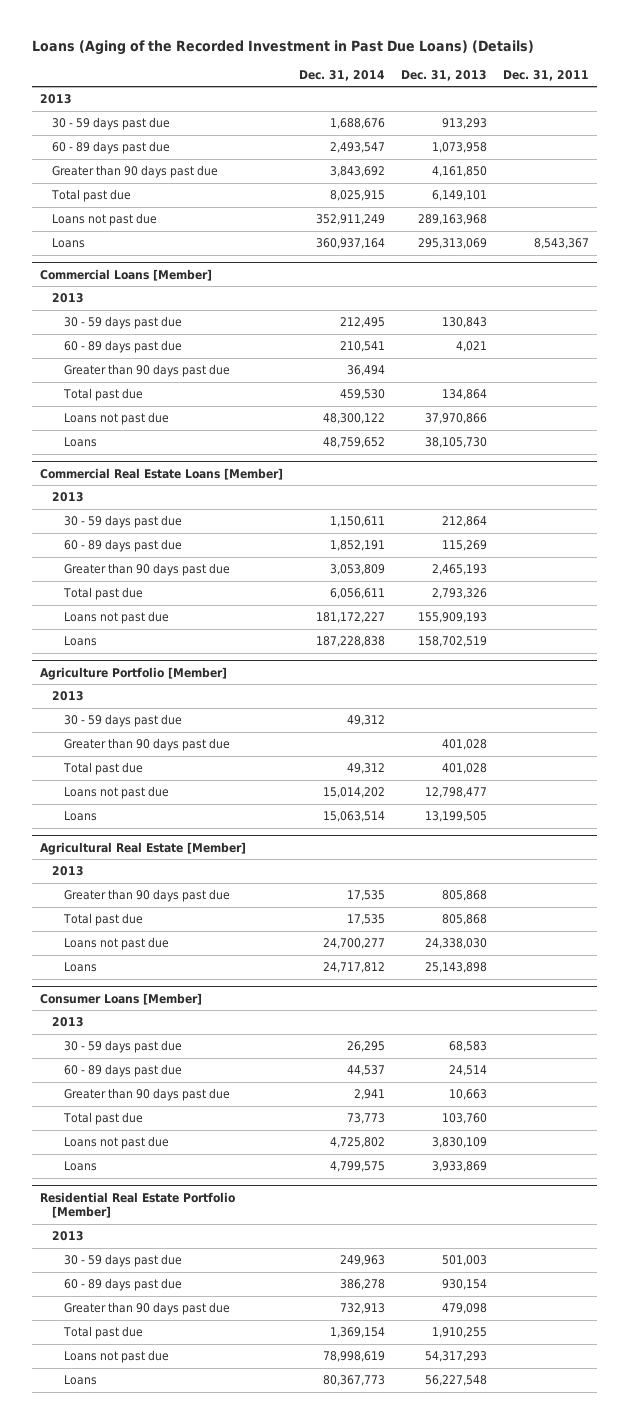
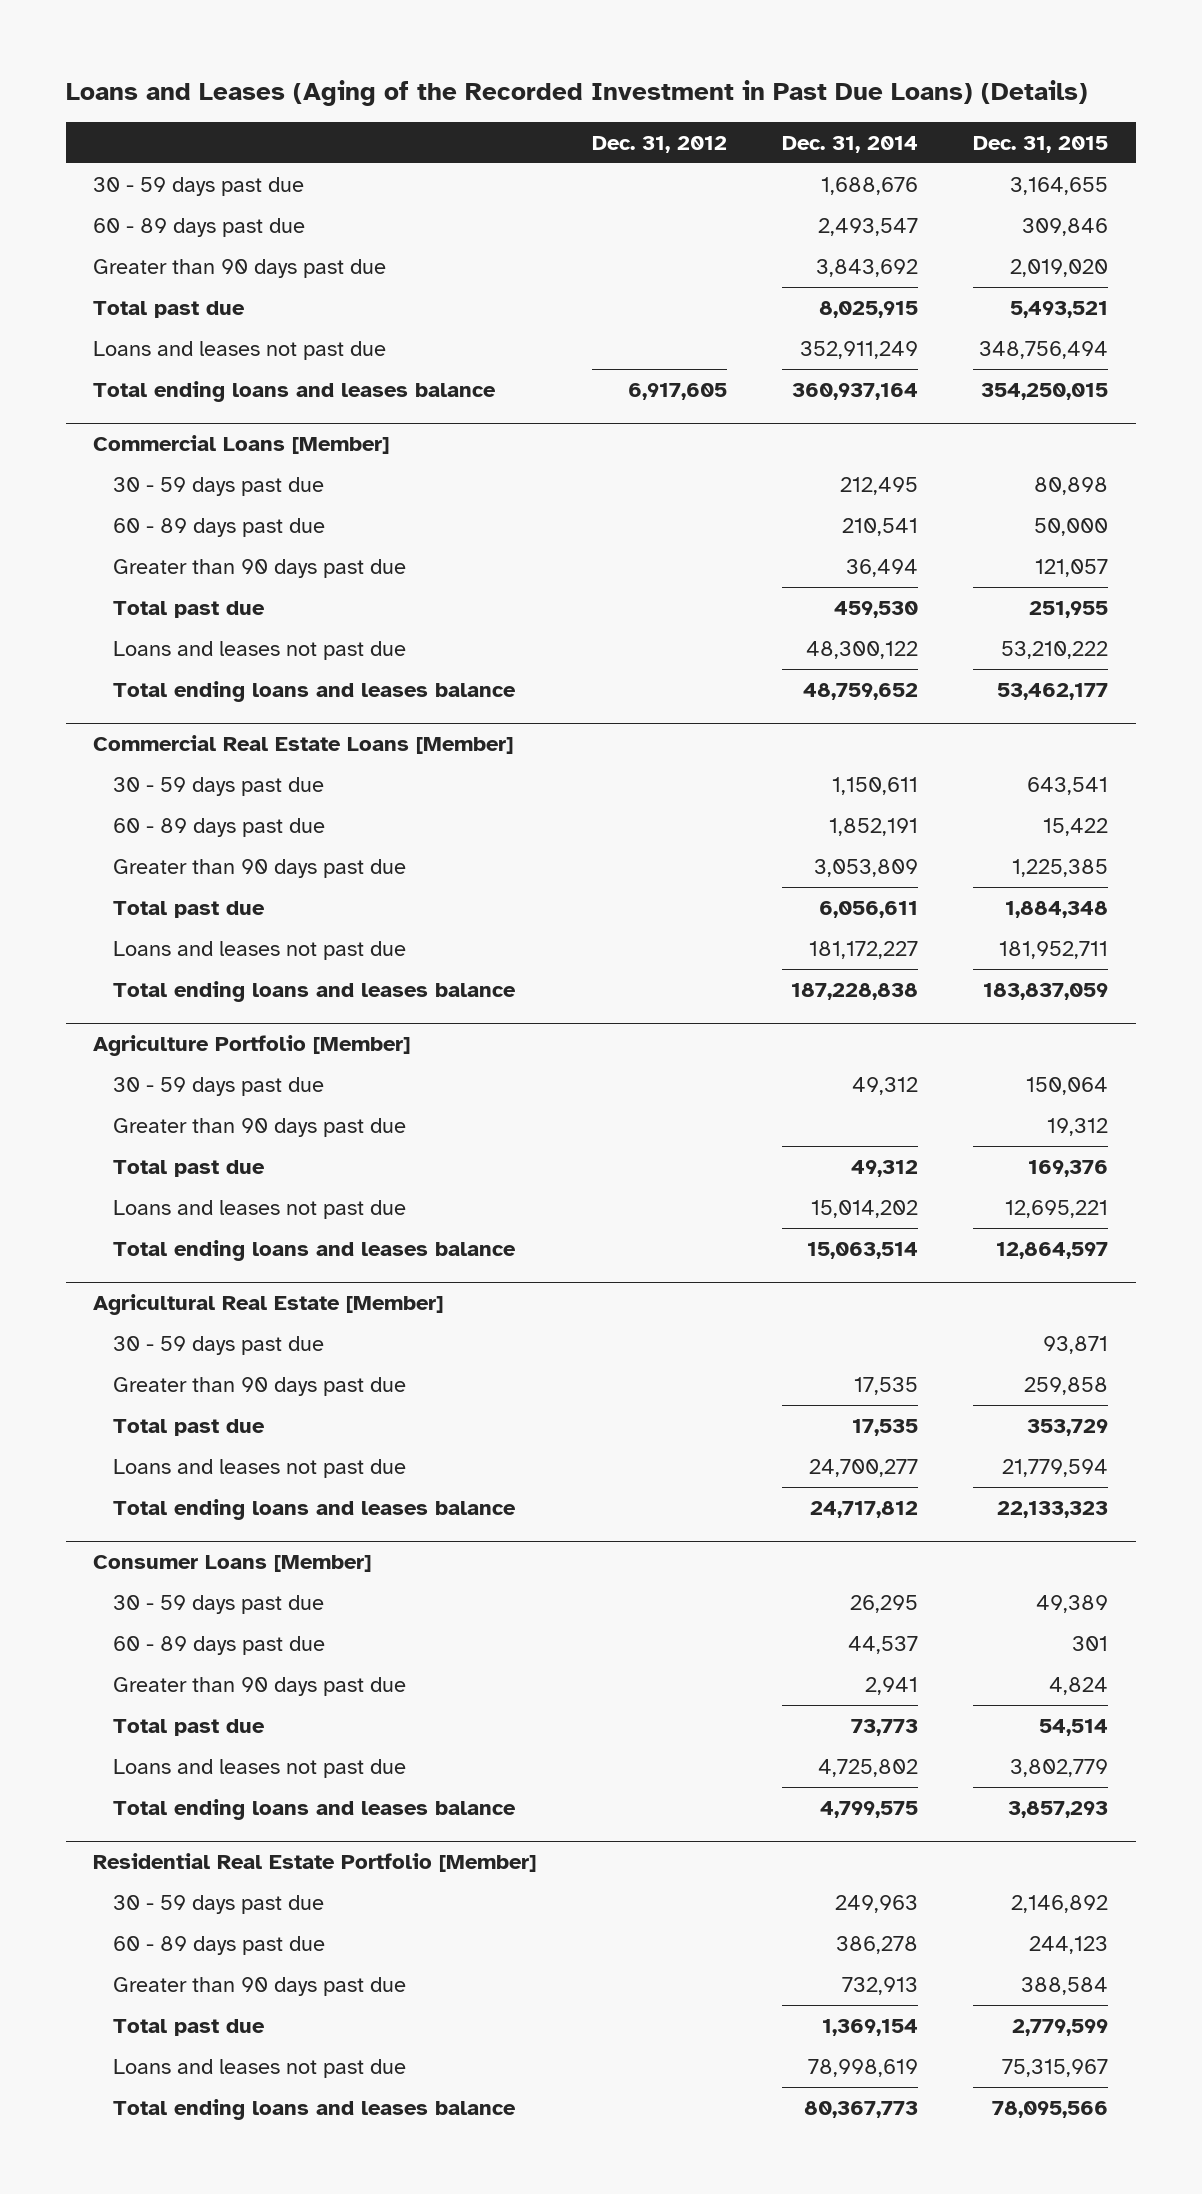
- Loans (Aging of the Recorded Investment in Past Due Loans) (Details)
+ Loans and Leases (Aging of the Recorded Investment in Past Due Loans) (Details)
- | Dec. 31, 2014 | Dec. 31, 2013 | Dec. 31, 2011
+ | Dec. 31, 2012 | Dec. 31, 2014 | Dec. 31, 2015
- 2013
- Loans not past due | 352,911,249 | 289,163,968 |
- Loans | 360,937,164 | 295,313,069 | 8,543,367
+ Loans and leases not past due | | 352,911,249 | 348,756,494
+ Total ending loans and leases balance | 6,917,605 | 360,937,164 | 354,250,015
@ Commercial Loans [Member]
- 2013
- Loans not past due | 48,300,122 | 37,970,866 |
- Loans | 48,759,652 | 38,105,730 |
+ Loans and leases not past due | | 48,300,122 | 53,210,222
+ Total ending loans and leases balance | | 48,759,652 | 53,462,177
@ Commercial Real Estate Loans [Member]
- 2013
- Loans not past due | 181,172,227 | 155,909,193 |
- Loans | 187,228,838 | 158,702,519 |
+ Loans and leases not past due | | 181,172,227 | 181,952,711
+ Total ending loans and leases balance | | 187,228,838 | 183,837,059
@ Agriculture Portfolio [Member]
- 2013
- Loans not past due | 15,014,202 | 12,798,477 |
- Loans | 15,063,514 | 13,199,505 |
+ Loans and leases not past due | | 15,014,202 | 12,695,221
+ Total ending loans and leases balance | | 15,063,514 | 12,864,597
@ Agricultural Real Estate [Member]
- 2013
+ 30 - 59 days past due | | | 93,871
- Loans not past due | 24,700,277 | 24,338,030 |
- Loans | 24,717,812 | 25,143,898 |
+ Loans and leases not past due | | 24,700,277 | 21,779,594
+ Total ending loans and leases balance | | 24,717,812 | 22,133,323
@ Consumer Loans [Member]
- 2013
- Loans not past due | 4,725,802 | 3,830,109 |
- Loans | 4,799,575 | 3,933,869 |
+ Loans and leases not past due | | 4,725,802 | 3,802,779
+ Total ending loans and leases balance | | 4,799,575 | 3,857,293
@ Residential Real Estate Portfolio [Member]
- 2013
- Loans not past due | 78,998,619 | 54,317,293 |
- Loans | 80,367,773 | 56,227,548 |
+ Loans and leases not past due | | 78,998,619 | 75,315,967
+ Total ending loans and leases balance | | 80,367,773 | 78,095,566

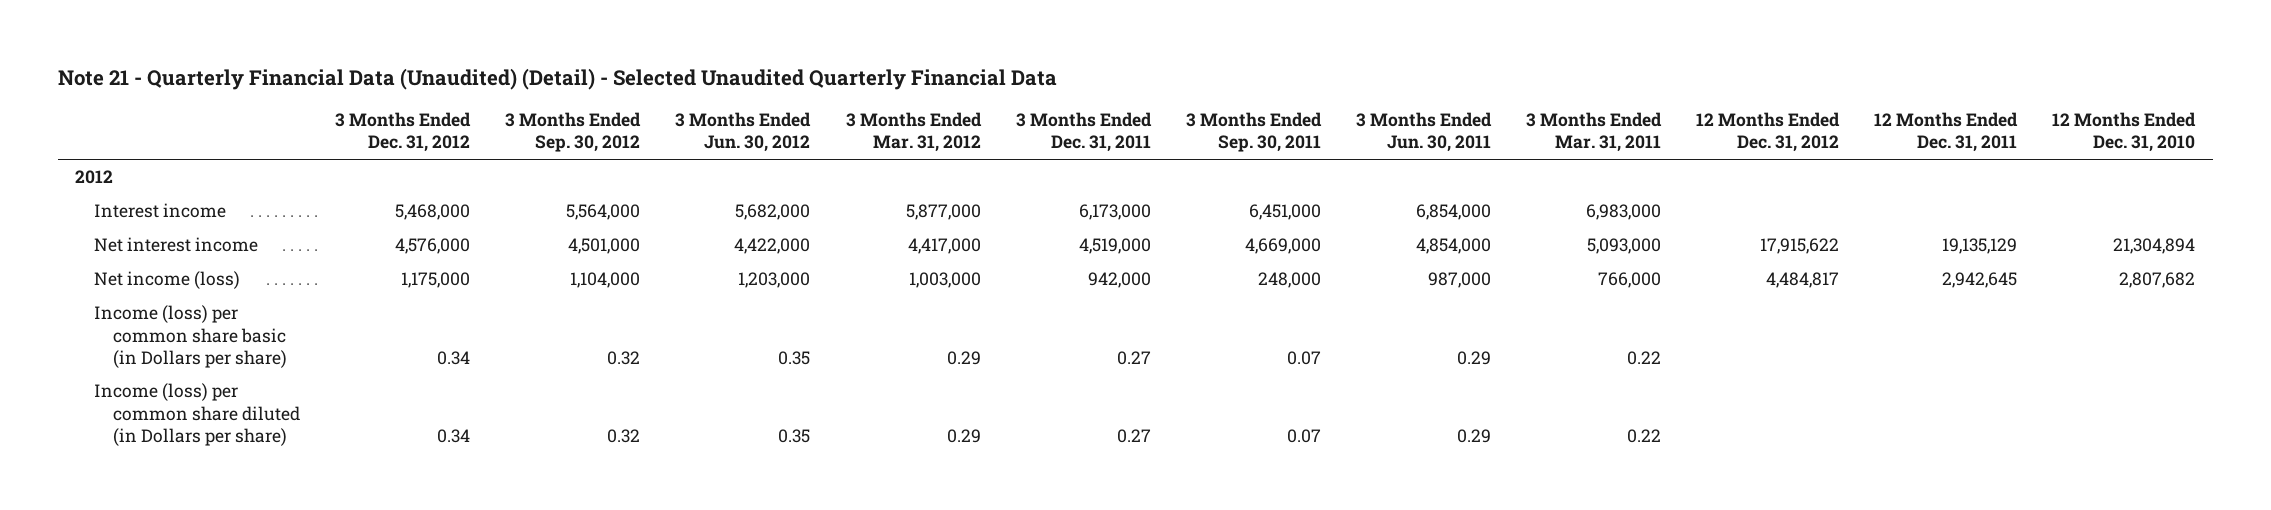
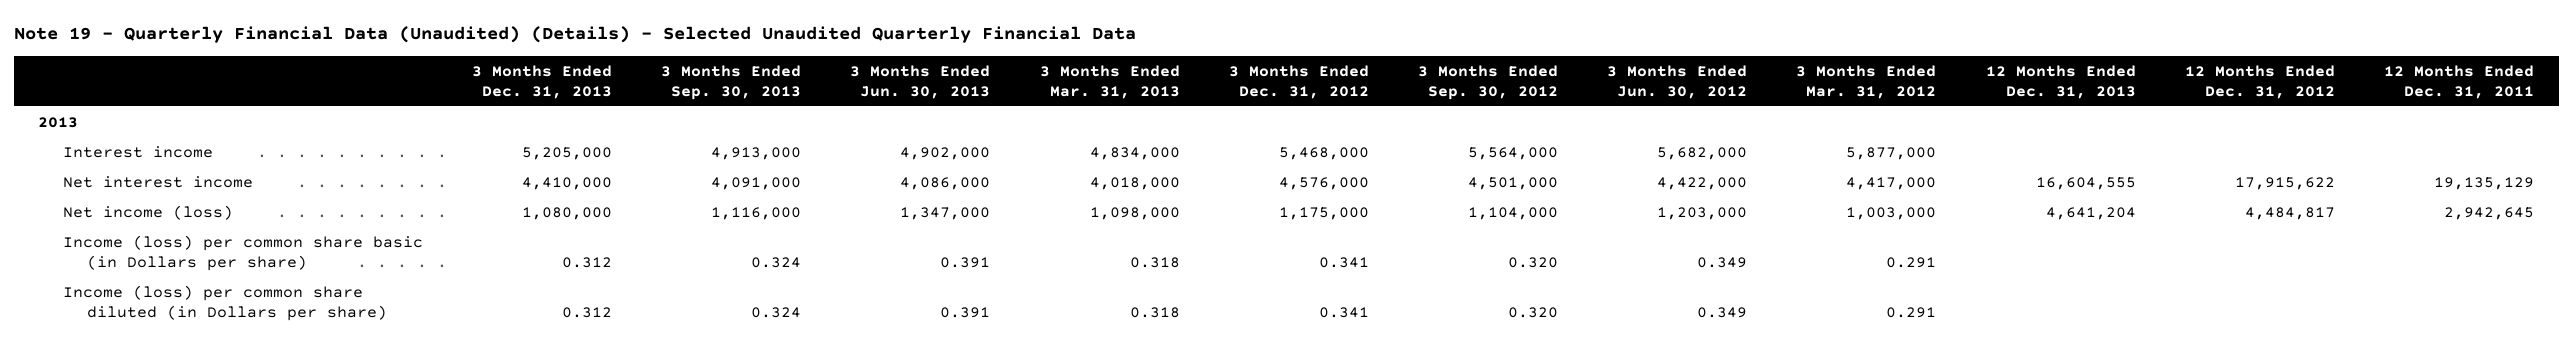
- Note 21 - Quarterly Financial Data (Unaudited) (Detail) - Selected Unaudited Quarterly Financial Data
+ Note 19 - Quarterly Financial Data (Unaudited) (Details) - Selected Unaudited Quarterly Financial Data
- | 3 Months Ended Dec. 31, 2012 | 3 Months Ended Sep. 30, 2012 | 3 Months Ended Jun. 30, 2012 | 3 Months Ended Mar. 31, 2012 | 3 Months Ended Dec. 31, 2011 | 3 Months Ended Sep. 30, 2011 | 3 Months Ended Jun. 30, 2011 | 3 Months Ended Mar. 31, 2011 | 12 Months Ended Dec. 31, 2012 | 12 Months Ended Dec. 31, 2011 | 12 Months Ended Dec. 31, 2010
+ | 3 Months Ended Dec. 31, 2013 | 3 Months Ended Sep. 30, 2013 | 3 Months Ended Jun. 30, 2013 | 3 Months Ended Mar. 31, 2013 | 3 Months Ended Dec. 31, 2012 | 3 Months Ended Sep. 30, 2012 | 3 Months Ended Jun. 30, 2012 | 3 Months Ended Mar. 31, 2012 | 12 Months Ended Dec. 31, 2013 | 12 Months Ended Dec. 31, 2012 | 12 Months Ended Dec. 31, 2011
- 2012
+ 2013
- Income (loss) per common share basic (in Dollars per share) | 0.34 | 0.32 | 0.35 | 0.29 | 0.27 | 0.07 | 0.29 | 0.22 | | |
- Income (loss) per common share diluted (in Dollars per share) | 0.34 | 0.32 | 0.35 | 0.29 | 0.27 | 0.07 | 0.29 | 0.22 | | |
+ Income (loss) per common share basic (in Dollars per share) | 0.312 | 0.324 | 0.391 | 0.318 | 0.341 | 0.320 | 0.349 | 0.291 | | |
+ Income (loss) per common share diluted (in Dollars per share) | 0.312 | 0.324 | 0.391 | 0.318 | 0.341 | 0.320 | 0.349 | 0.291 | | |

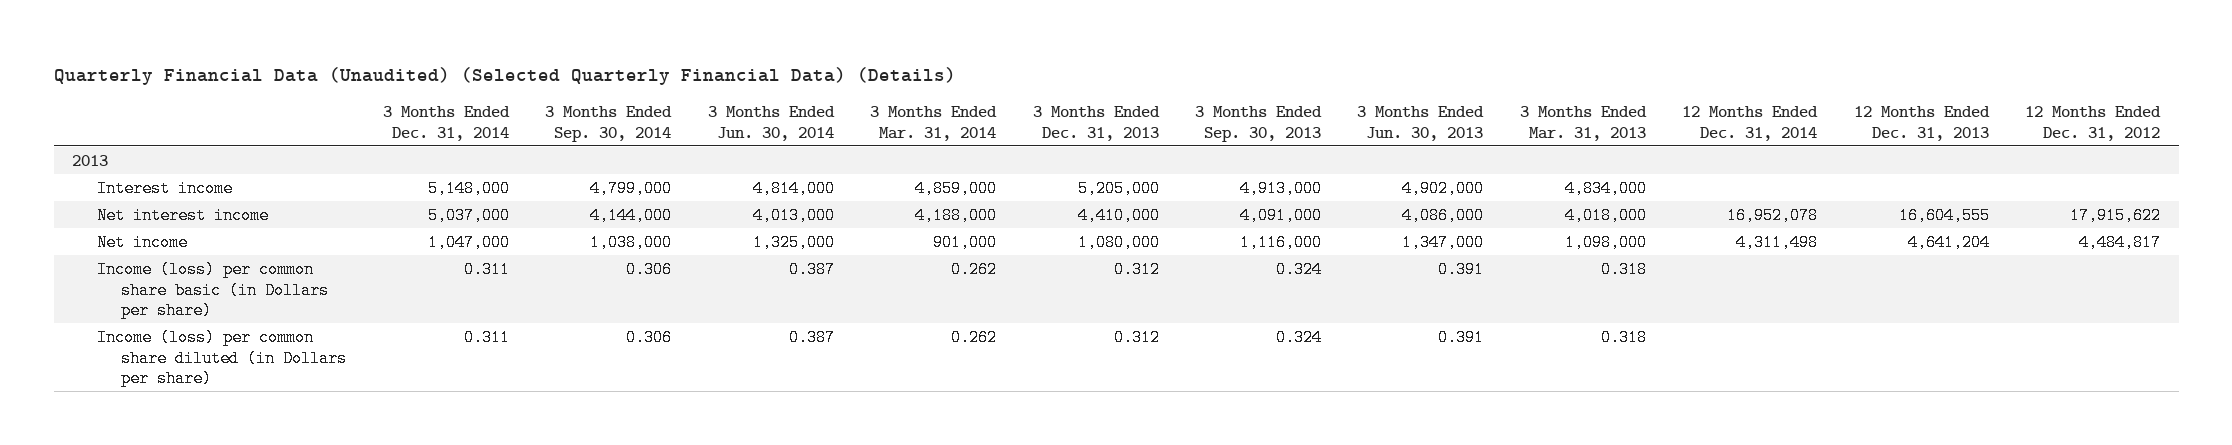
- Note 19 - Quarterly Financial Data (Unaudited) (Details) - Selected Unaudited Quarterly Financial Data
+ Quarterly Financial Data (Unaudited) (Selected Quarterly Financial Data) (Details)
- | 3 Months Ended Dec. 31, 2013 | 3 Months Ended Sep. 30, 2013 | 3 Months Ended Jun. 30, 2013 | 3 Months Ended Mar. 31, 2013 | 3 Months Ended Dec. 31, 2012 | 3 Months Ended Sep. 30, 2012 | 3 Months Ended Jun. 30, 2012 | 3 Months Ended Mar. 31, 2012 | 12 Months Ended Dec. 31, 2013 | 12 Months Ended Dec. 31, 2012 | 12 Months Ended Dec. 31, 2011
+ | 3 Months Ended Dec. 31, 2014 | 3 Months Ended Sep. 30, 2014 | 3 Months Ended Jun. 30, 2014 | 3 Months Ended Mar. 31, 2014 | 3 Months Ended Dec. 31, 2013 | 3 Months Ended Sep. 30, 2013 | 3 Months Ended Jun. 30, 2013 | 3 Months Ended Mar. 31, 2013 | 12 Months Ended Dec. 31, 2014 | 12 Months Ended Dec. 31, 2013 | 12 Months Ended Dec. 31, 2012
- Net income (loss) | 1,080,000 | 1,116,000 | 1,347,000 | 1,098,000 | 1,175,000 | 1,104,000 | 1,203,000 | 1,003,000 | 4,641,204 | 4,484,817 | 2,942,645
+ Net income | 1,047,000 | 1,038,000 | 1,325,000 | 901,000 | 1,080,000 | 1,116,000 | 1,347,000 | 1,098,000 | 4,311,498 | 4,641,204 | 4,484,817

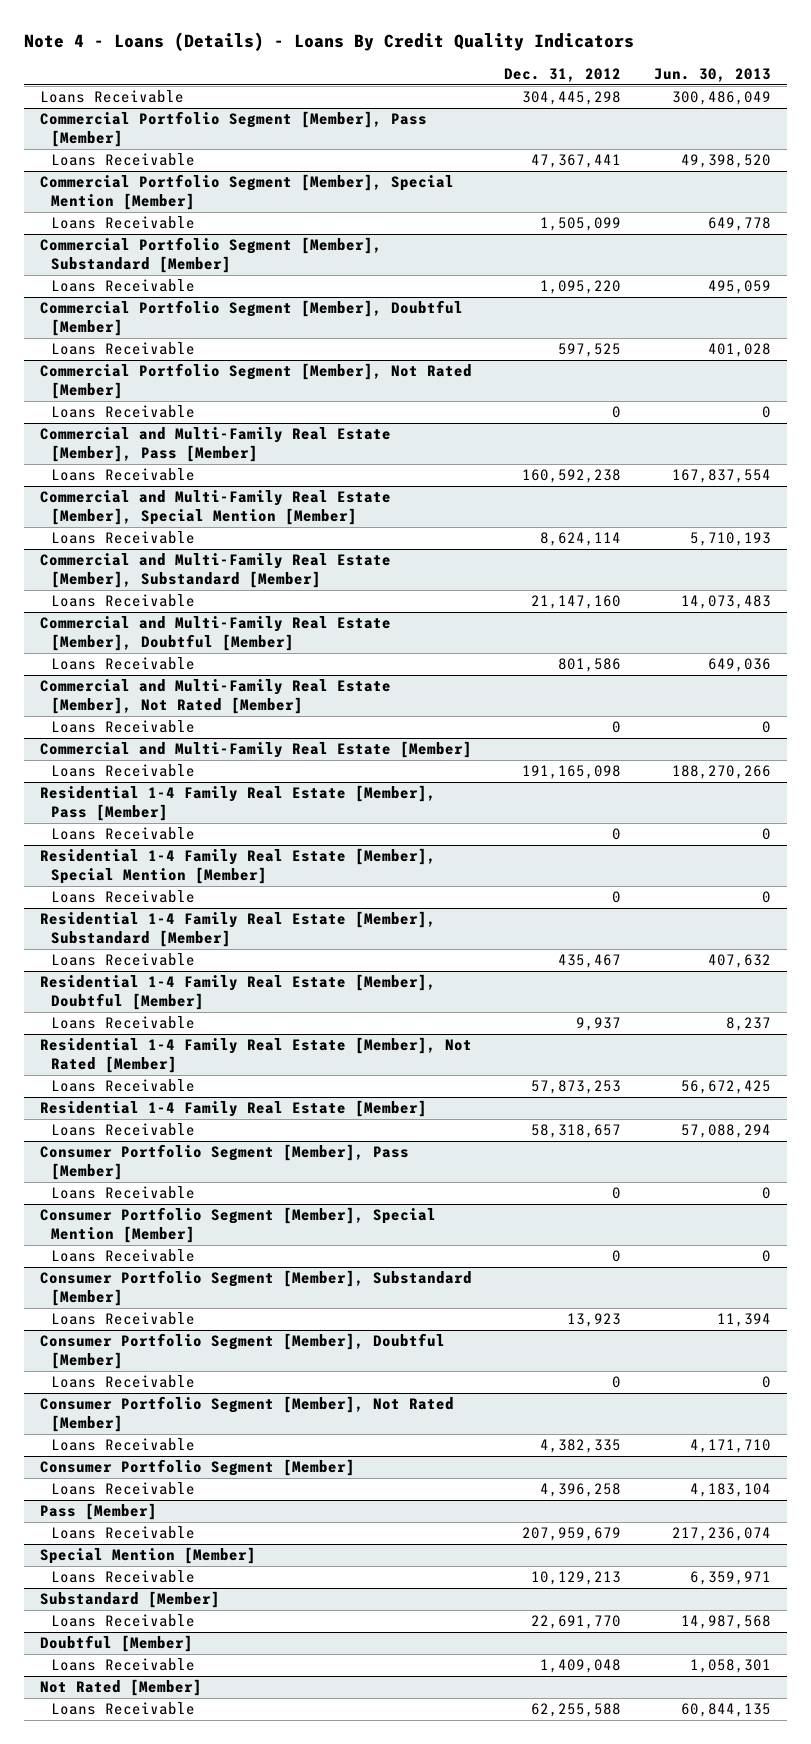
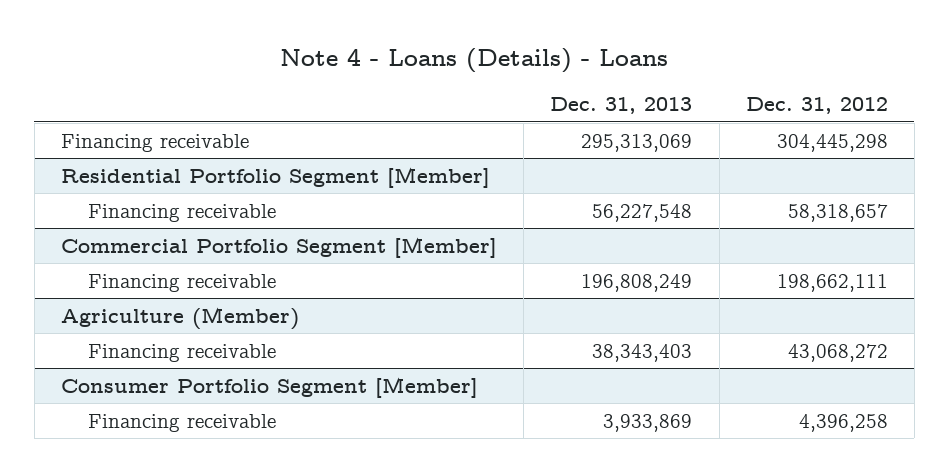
- Note 4 - Loans (Details) - Loans By Credit Quality Indicators
+ Note 4 - Loans (Details) - Loans
- | Dec. 31, 2012 | Jun. 30, 2013
+ | Dec. 31, 2013 | Dec. 31, 2012
- Loans Receivable | 304,445,298 | 300,486,049
- Commercial Portfolio Segment [Member], Pass [Member]
- Loans Receivable | 47,367,441 | 49,398,520
- Commercial Portfolio Segment [Member], Special Mention [Member]
- Loans Receivable | 1,505,099 | 649,778
- Commercial Portfolio Segment [Member], Substandard [Member]
- Loans Receivable | 1,095,220 | 495,059
- Commercial Portfolio Segment [Member], Doubtful [Member]
- Loans Receivable | 597,525 | 401,028
- Commercial Portfolio Segment [Member], Not Rated [Member]
- Loans Receivable | 0 | 0
- Commercial and Multi-Family Real Estate [Member], Pass [Member]
- Loans Receivable | 160,592,238 | 167,837,554
- Commercial and Multi-Family Real Estate [Member], Special Mention [Member]
- Loans Receivable | 8,624,114 | 5,710,193
- Commercial and Multi-Family Real Estate [Member], Substandard [Member]
- Loans Receivable | 21,147,160 | 14,073,483
- Commercial and Multi-Family Real Estate [Member], Doubtful [Member]
- Loans Receivable | 801,586 | 649,036
- Commercial and Multi-Family Real Estate [Member], Not Rated [Member]
- Loans Receivable | 0 | 0
- Commercial and Multi-Family Real Estate [Member]
- Loans Receivable | 191,165,098 | 188,270,266
- Residential 1-4 Family Real Estate [Member], Pass [Member]
- Loans Receivable | 0 | 0
- Residential 1-4 Family Real Estate [Member], Special Mention [Member]
- Loans Receivable | 0 | 0
- Residential 1-4 Family Real Estate [Member], Substandard [Member]
- Loans Receivable | 435,467 | 407,632
- Residential 1-4 Family Real Estate [Member], Doubtful [Member]
- Loans Receivable | 9,937 | 8,237
- Residential 1-4 Family Real Estate [Member], Not Rated [Member]
- Loans Receivable | 57,873,253 | 56,672,425
- Residential 1-4 Family Real Estate [Member]
- Loans Receivable | 58,318,657 | 57,088,294
- Consumer Portfolio Segment [Member], Pass [Member]
- Loans Receivable | 0 | 0
- Consumer Portfolio Segment [Member], Special Mention [Member]
- Loans Receivable | 0 | 0
- Consumer Portfolio Segment [Member], Substandard [Member]
- Loans Receivable | 13,923 | 11,394
- Consumer Portfolio Segment [Member], Doubtful [Member]
- Loans Receivable | 0 | 0
- Consumer Portfolio Segment [Member], Not Rated [Member]
- Loans Receivable | 4,382,335 | 4,171,710
+ Financing receivable | 295,313,069 | 304,445,298
+ Residential Portfolio Segment [Member]
+ Financing receivable | 56,227,548 | 58,318,657
+ Commercial Portfolio Segment [Member]
+ Financing receivable | 196,808,249 | 198,662,111
+ Agriculture (Member)
+ Financing receivable | 38,343,403 | 43,068,272
@ Consumer Portfolio Segment [Member]
- Loans Receivable | 4,396,258 | 4,183,104
- Pass [Member]
- Loans Receivable | 207,959,679 | 217,236,074
- Special Mention [Member]
- Loans Receivable | 10,129,213 | 6,359,971
- Substandard [Member]
- Loans Receivable | 22,691,770 | 14,987,568
- Doubtful [Member]
- Loans Receivable | 1,409,048 | 1,058,301
- Not Rated [Member]
- Loans Receivable | 62,255,588 | 60,844,135
@ Consumer Portfolio Segment [Member]
+ Financing receivable | 3,933,869 | 4,396,258

